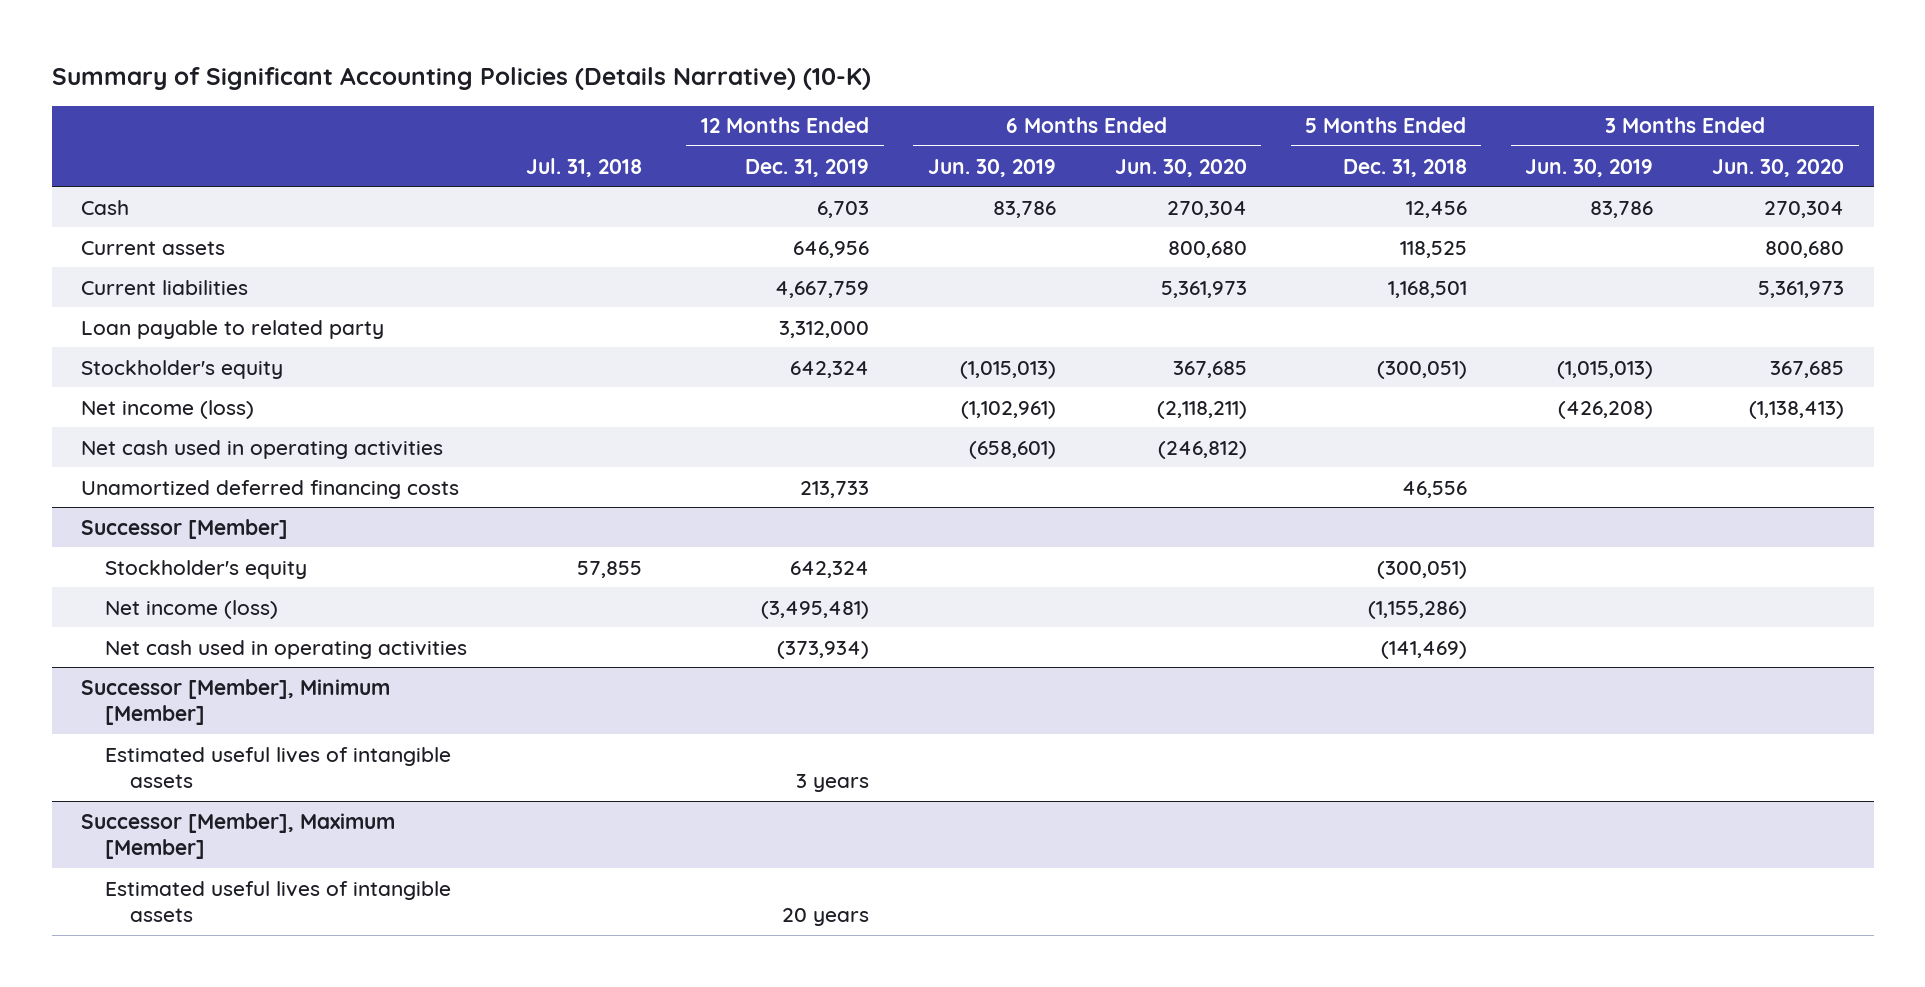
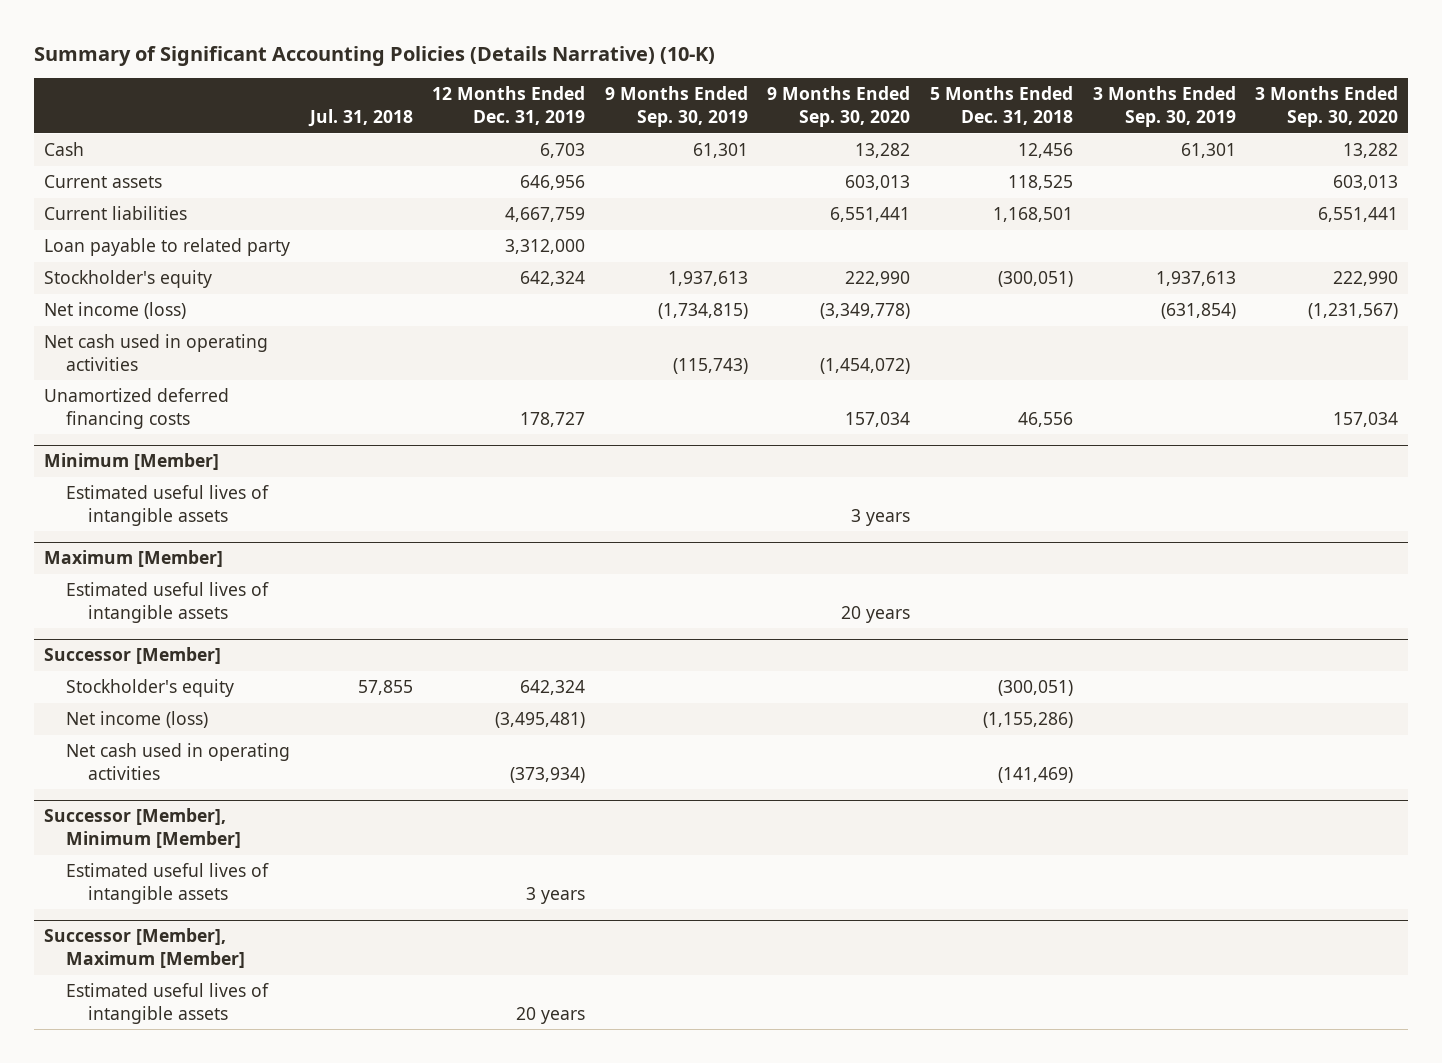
- | Jul. 31, 2018 | 12 Months Ended Dec. 31, 2019 | 6 Months Ended Jun. 30, 2019 | 6 Months Ended Jun. 30, 2020 | 5 Months Ended Dec. 31, 2018 | 3 Months Ended Jun. 30, 2019 | 3 Months Ended Jun. 30, 2020
+ | Jul. 31, 2018 | 12 Months Ended Dec. 31, 2019 | 9 Months Ended Sep. 30, 2019 | 9 Months Ended Sep. 30, 2020 | 5 Months Ended Dec. 31, 2018 | 3 Months Ended Sep. 30, 2019 | 3 Months Ended Sep. 30, 2020
- Unamortized deferred financing costs | | 213,733 | | | 46,556 | |
+ Unamortized deferred financing costs | | 178,727 | | 157,034 | 46,556 | | 157,034
+ Minimum [Member]
+ Estimated useful lives of intangible assets | | | | 3 years | | |
+ Maximum [Member]
+ Estimated useful lives of intangible assets | | | | 20 years | | |

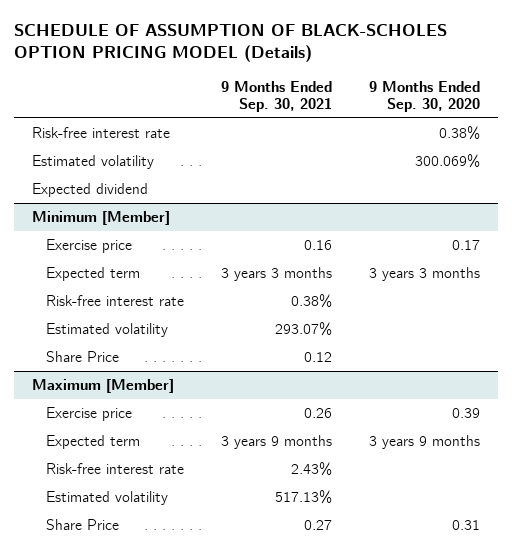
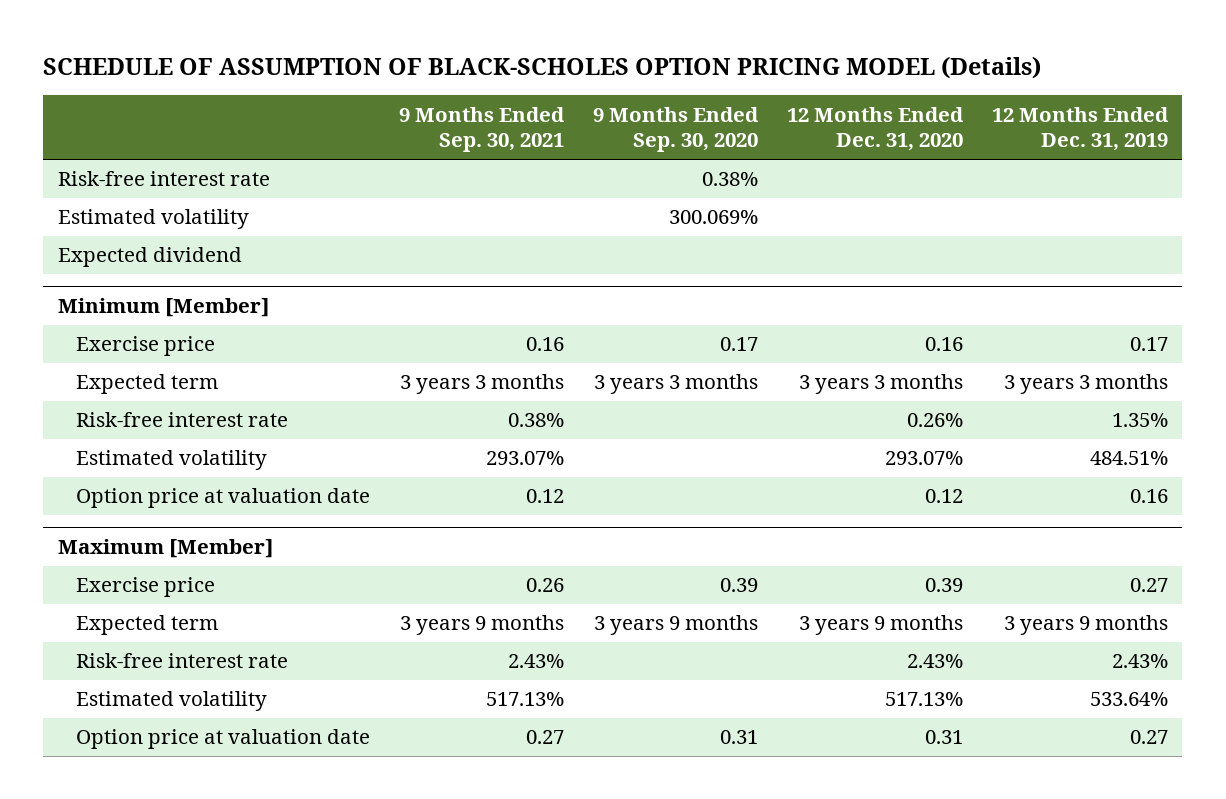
- | 9 Months Ended Sep. 30, 2021 | 9 Months Ended Sep. 30, 2020
+ | 9 Months Ended Sep. 30, 2021 | 9 Months Ended Sep. 30, 2020 | 12 Months Ended Dec. 31, 2020 | 12 Months Ended Dec. 31, 2019
@ Minimum [Member]
- Share Price | 0.12 |
+ Option price at valuation date | 0.12 | | 0.12 | 0.16
@ Maximum [Member]
- Share Price | 0.27 | 0.31
+ Option price at valuation date | 0.27 | 0.31 | 0.31 | 0.27

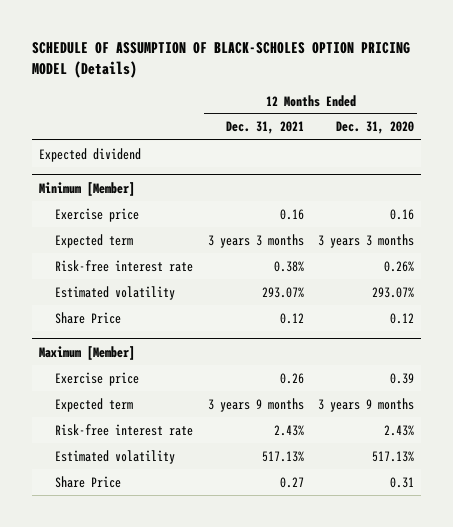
- | 9 Months Ended Sep. 30, 2021 | 9 Months Ended Sep. 30, 2020 | 12 Months Ended Dec. 31, 2020 | 12 Months Ended Dec. 31, 2019
+ | 12 Months Ended Dec. 31, 2021 | 12 Months Ended Dec. 31, 2020
- Risk-free interest rate | | 0.38% | |
- Estimated volatility | | 300.069% | |
@ Minimum [Member]
- Option price at valuation date | 0.12 | | 0.12 | 0.16
+ Share Price | 0.12 | 0.12
@ Maximum [Member]
- Option price at valuation date | 0.27 | 0.31 | 0.31 | 0.27
+ Share Price | 0.27 | 0.31

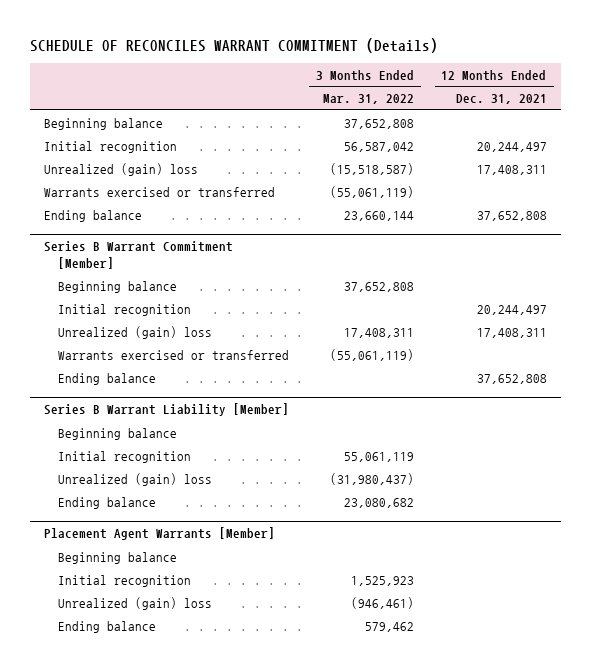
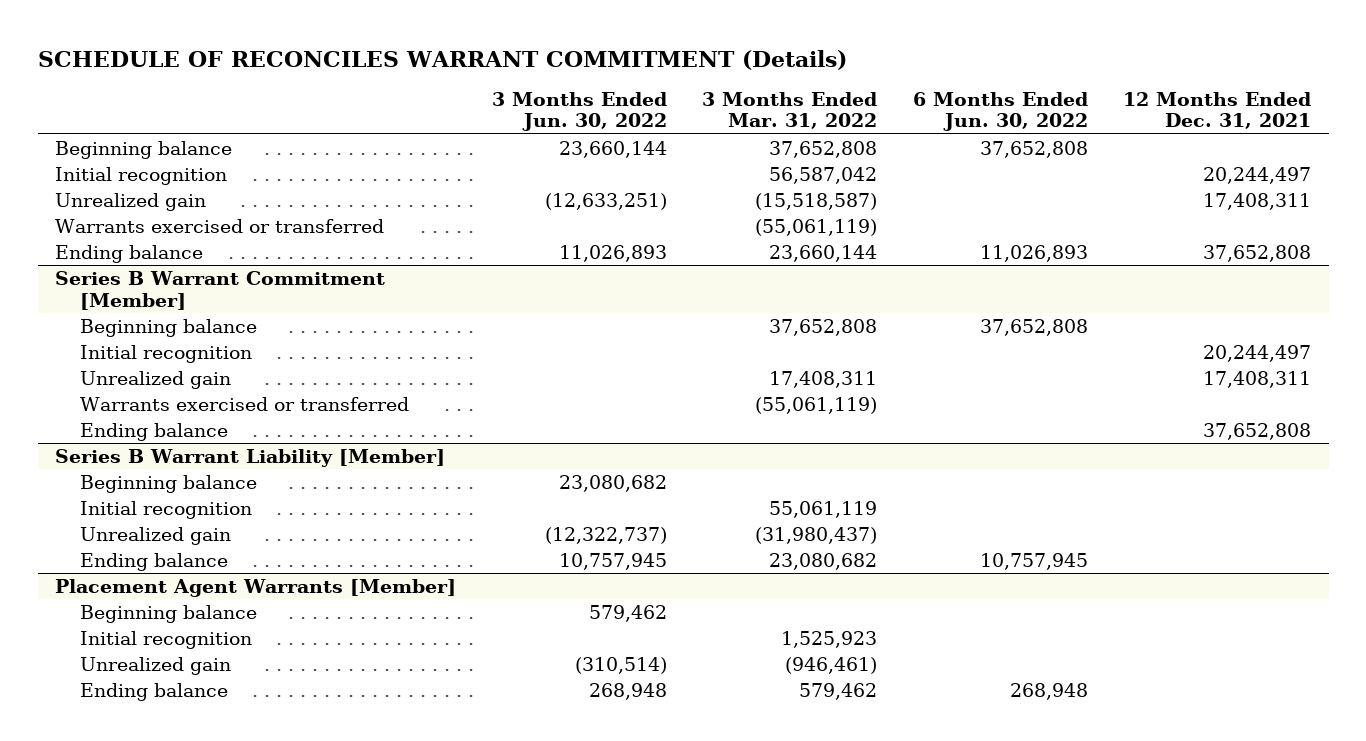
- | 3 Months Ended Mar. 31, 2022 | 12 Months Ended Dec. 31, 2021
+ | 3 Months Ended Jun. 30, 2022 | 3 Months Ended Mar. 31, 2022 | 6 Months Ended Jun. 30, 2022 | 12 Months Ended Dec. 31, 2021
- Unrealized (gain) loss | (15,518,587) | 17,408,311
+ Unrealized gain | (12,633,251) | (15,518,587) | | 17,408,311
@ Series B Warrant Commitment [Member]
- Unrealized (gain) loss | 17,408,311 | 17,408,311
+ Unrealized gain | | 17,408,311 | | 17,408,311
@ Series B Warrant Liability [Member]
- Unrealized (gain) loss | (31,980,437) |
+ Unrealized gain | (12,322,737) | (31,980,437) | |
@ Placement Agent Warrants [Member]
- Unrealized (gain) loss | (946,461) |
+ Unrealized gain | (310,514) | (946,461) | |

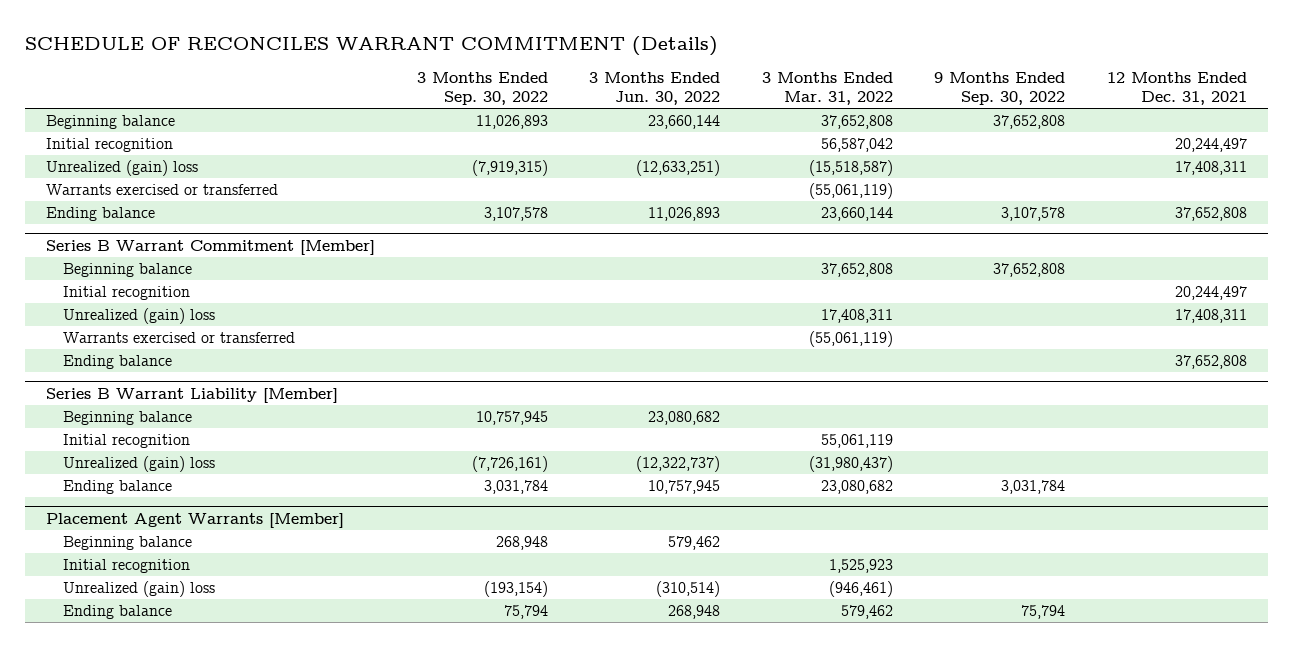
- | 3 Months Ended Jun. 30, 2022 | 3 Months Ended Mar. 31, 2022 | 6 Months Ended Jun. 30, 2022 | 12 Months Ended Dec. 31, 2021
+ | 3 Months Ended Sep. 30, 2022 | 3 Months Ended Jun. 30, 2022 | 3 Months Ended Mar. 31, 2022 | 9 Months Ended Sep. 30, 2022 | 12 Months Ended Dec. 31, 2021
- Unrealized gain | (12,633,251) | (15,518,587) | | 17,408,311
+ Unrealized (gain) loss | (7,919,315) | (12,633,251) | (15,518,587) | | 17,408,311
@ Series B Warrant Commitment [Member]
- Unrealized gain | | 17,408,311 | | 17,408,311
+ Unrealized (gain) loss | | | 17,408,311 | | 17,408,311
@ Series B Warrant Liability [Member]
- Unrealized gain | (12,322,737) | (31,980,437) | |
+ Unrealized (gain) loss | (7,726,161) | (12,322,737) | (31,980,437) | |
@ Placement Agent Warrants [Member]
- Unrealized gain | (310,514) | (946,461) | |
+ Unrealized (gain) loss | (193,154) | (310,514) | (946,461) | |

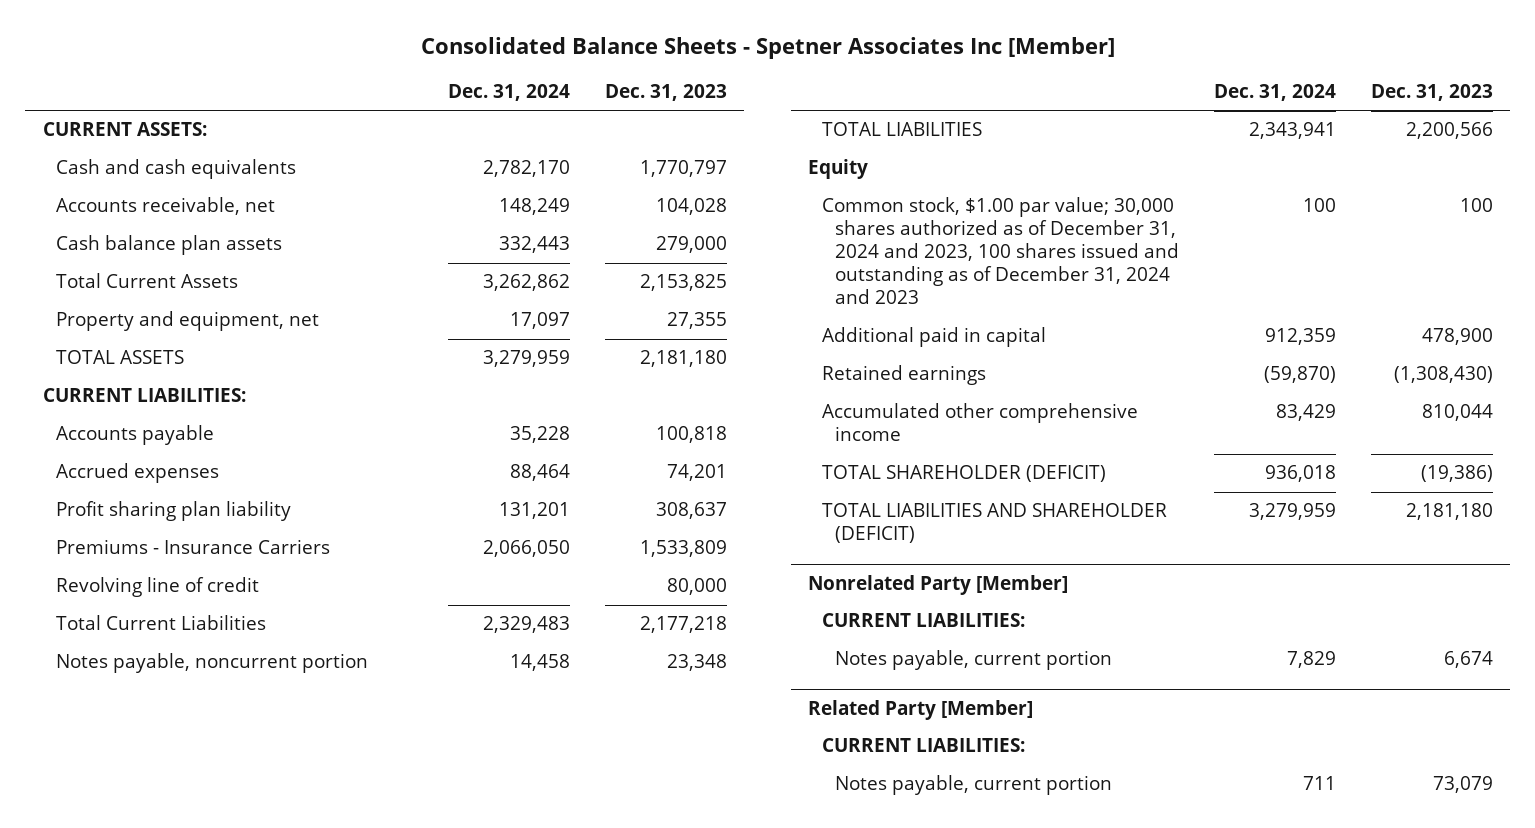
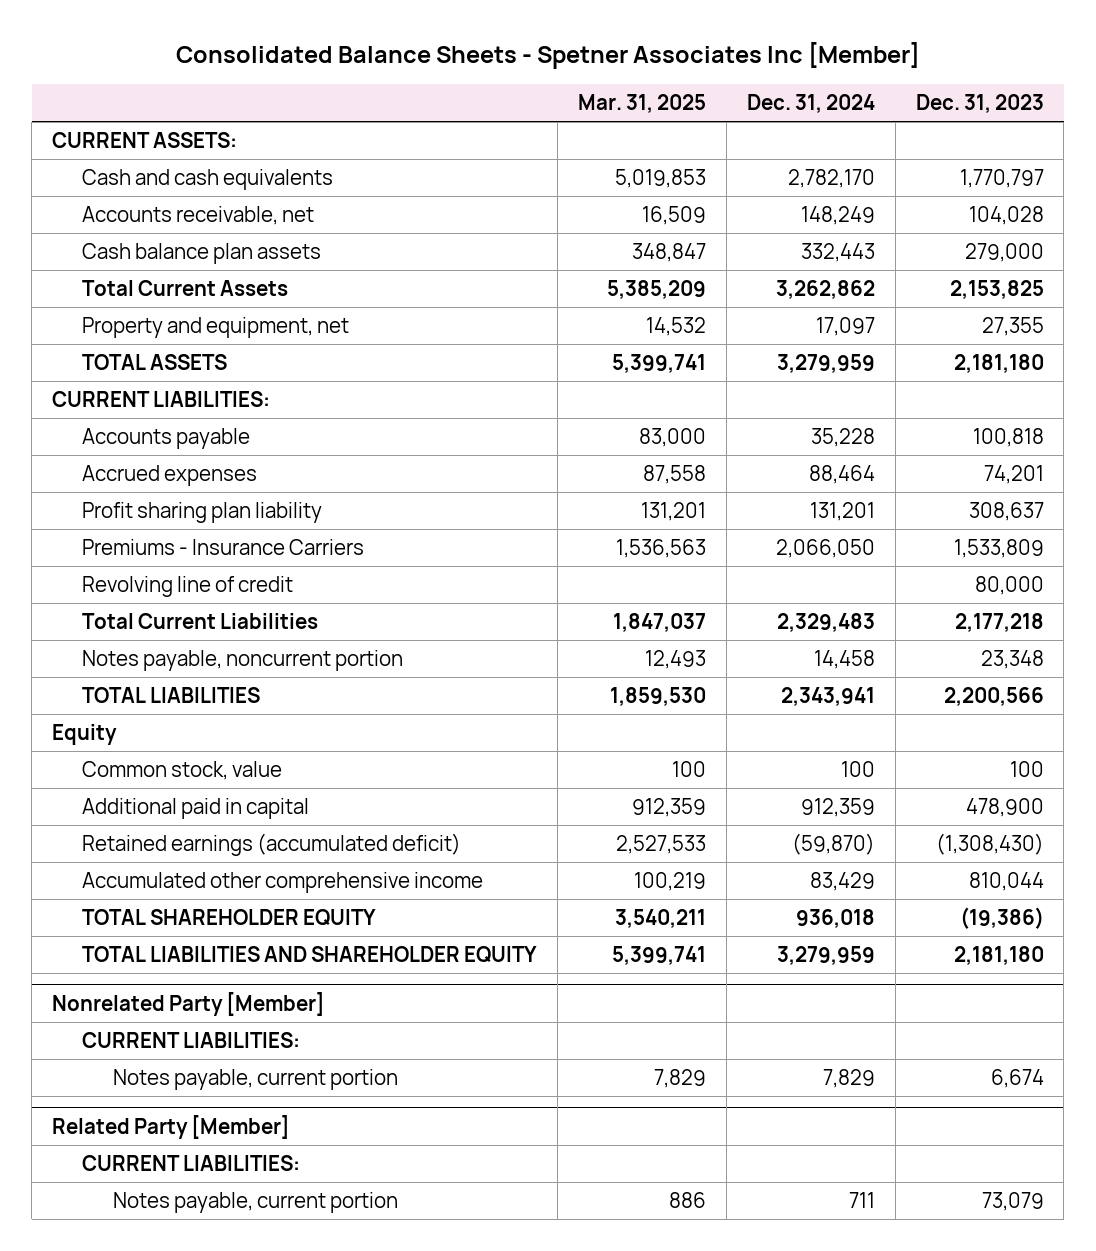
- | Dec. 31, 2024 | Dec. 31, 2023
+ | Mar. 31, 2025 | Dec. 31, 2024 | Dec. 31, 2023
- Common stock, $1.00 par value; 30,000 shares authorized as of December 31, 2024 and 2023, 100 shares issued and outstanding as of December 31, 2024 and 2023 | 100 | 100
+ Common stock, value | 100 | 100 | 100
- Retained earnings | (59,870) | (1,308,430)
+ Retained earnings (accumulated deficit) | 2,527,533 | (59,870) | (1,308,430)
- TOTAL SHAREHOLDER (DEFICIT) | 936,018 | (19,386)
- TOTAL LIABILITIES AND SHAREHOLDER (DEFICIT) | 3,279,959 | 2,181,180
+ TOTAL SHAREHOLDER EQUITY | 3,540,211 | 936,018 | (19,386)
+ TOTAL LIABILITIES AND SHAREHOLDER EQUITY | 5,399,741 | 3,279,959 | 2,181,180

